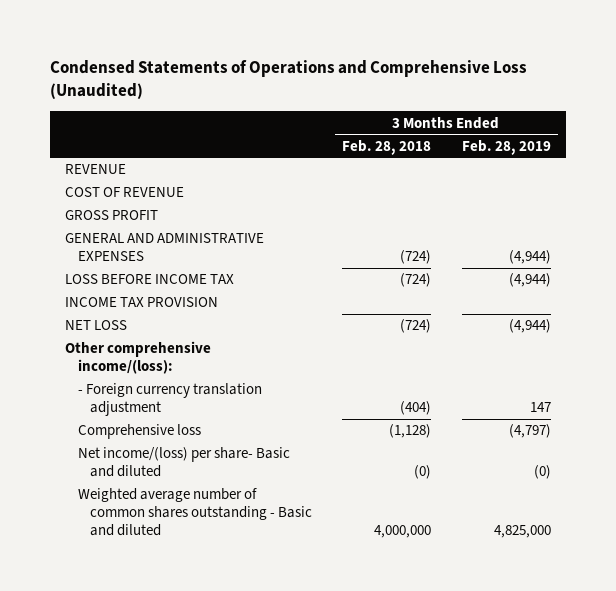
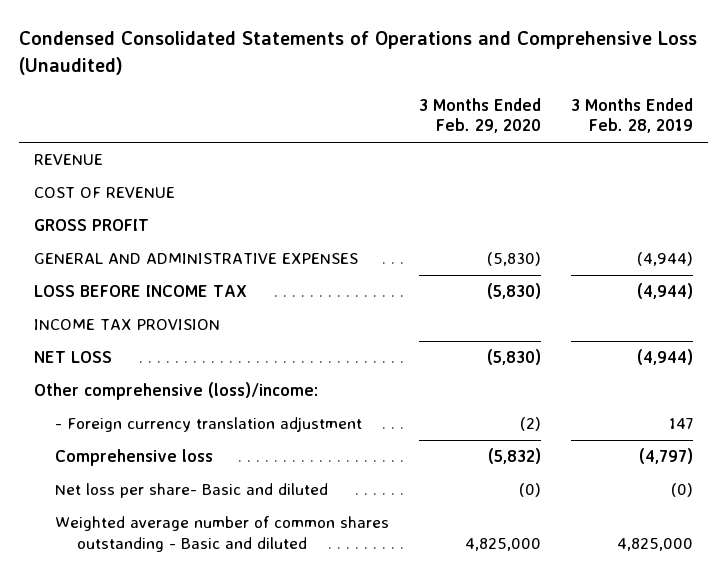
- Condensed Statements of Operations and Comprehensive Loss (Unaudited)
+ Condensed Consolidated Statements of Operations and Comprehensive Loss (Unaudited)
- | 3 Months Ended Feb. 28, 2018 | 3 Months Ended Feb. 28, 2019
+ | 3 Months Ended Feb. 29, 2020 | 3 Months Ended Feb. 28, 2019
- Other comprehensive income/(loss):
+ Other comprehensive (loss)/income:
- Net income/(loss) per share- Basic and diluted | (0) | (0)
+ Net loss per share- Basic and diluted | (0) | (0)

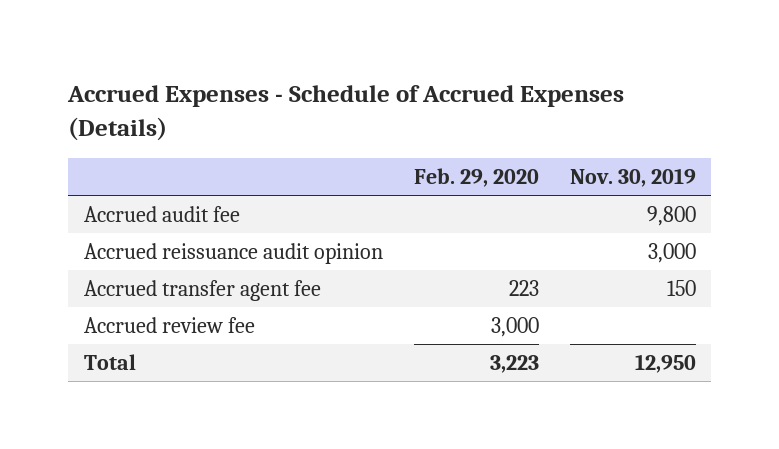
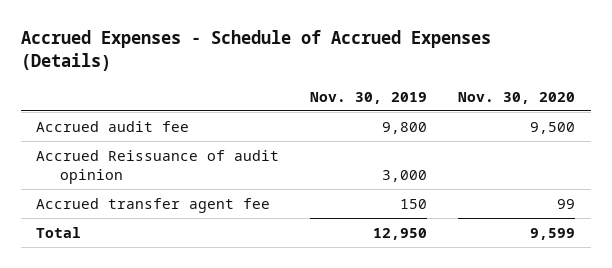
- | Feb. 29, 2020 | Nov. 30, 2019
+ | Nov. 30, 2019 | Nov. 30, 2020
- Accrued reissuance audit opinion | | 3,000
+ Accrued Reissuance of audit opinion | 3,000 |
- Accrued review fee | 3,000 |

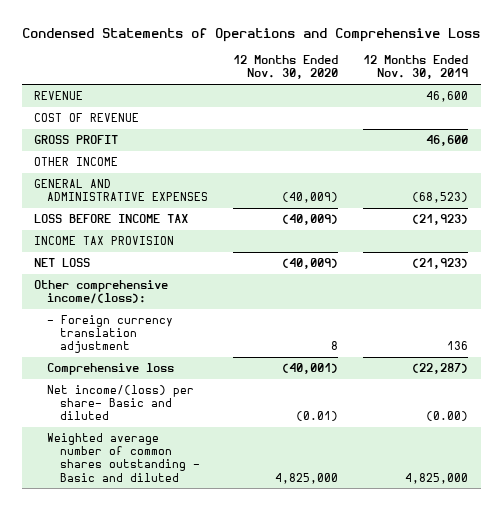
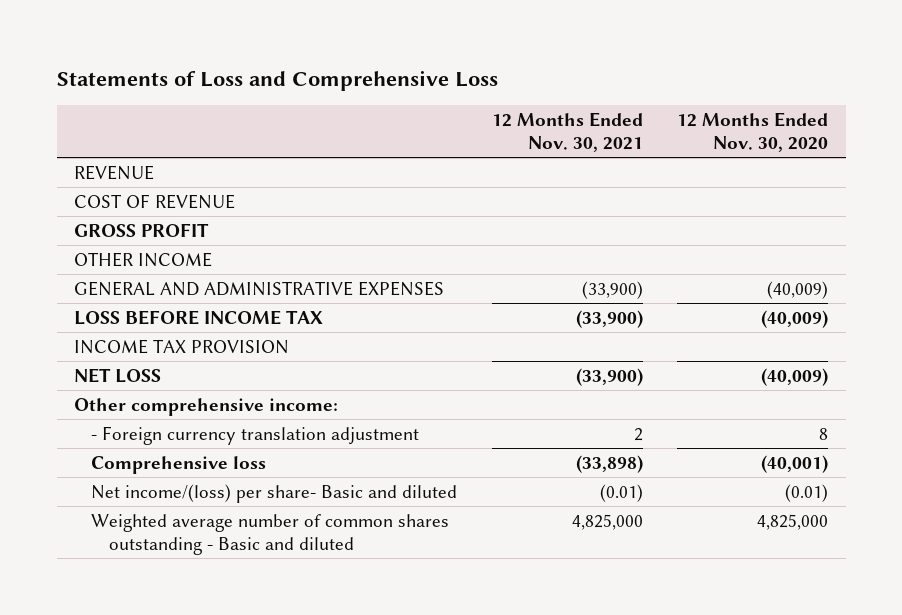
- Condensed Statements of Operations and Comprehensive Loss
+ Statements of Loss and Comprehensive Loss
- | 12 Months Ended Nov. 30, 2020 | 12 Months Ended Nov. 30, 2019
+ | 12 Months Ended Nov. 30, 2021 | 12 Months Ended Nov. 30, 2020
- Other comprehensive income/(loss):
+ Other comprehensive income:

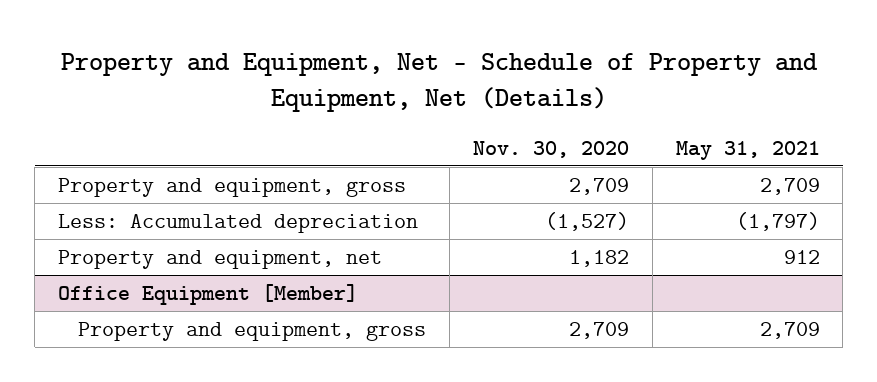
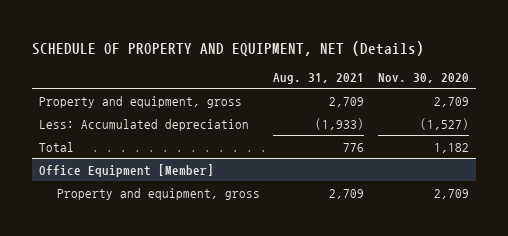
- Property and Equipment, Net - Schedule of Property and Equipment, Net (Details)
+ SCHEDULE OF PROPERTY AND EQUIPMENT, NET (Details)
- | Nov. 30, 2020 | May 31, 2021
+ | Aug. 31, 2021 | Nov. 30, 2020
- Property and equipment, net | 1,182 | 912
+ Total | 776 | 1,182

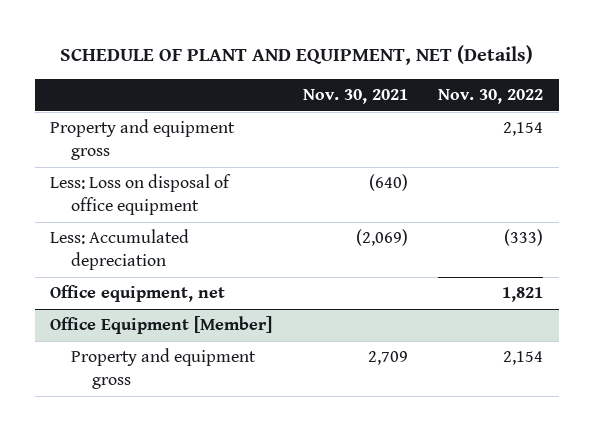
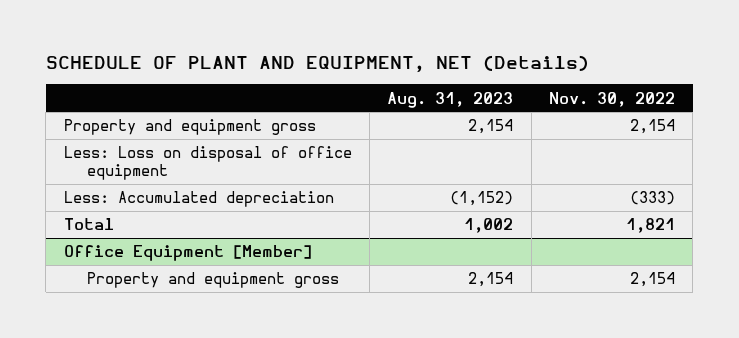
- | Nov. 30, 2021 | Nov. 30, 2022
+ | Aug. 31, 2023 | Nov. 30, 2022
- Office equipment, net | | 1,821
+ Total | 1,002 | 1,821

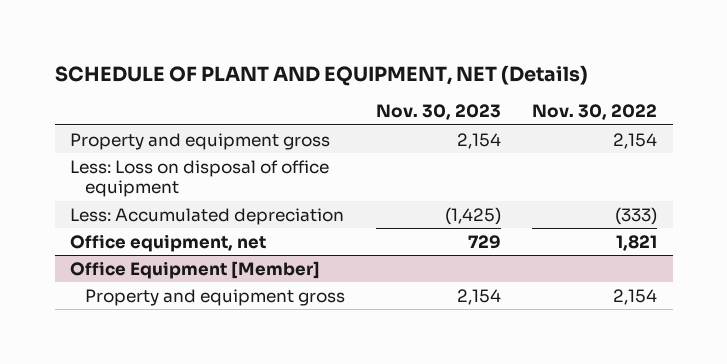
- | Aug. 31, 2023 | Nov. 30, 2022
+ | Nov. 30, 2023 | Nov. 30, 2022
- Total | 1,002 | 1,821
+ Office equipment, net | 729 | 1,821

